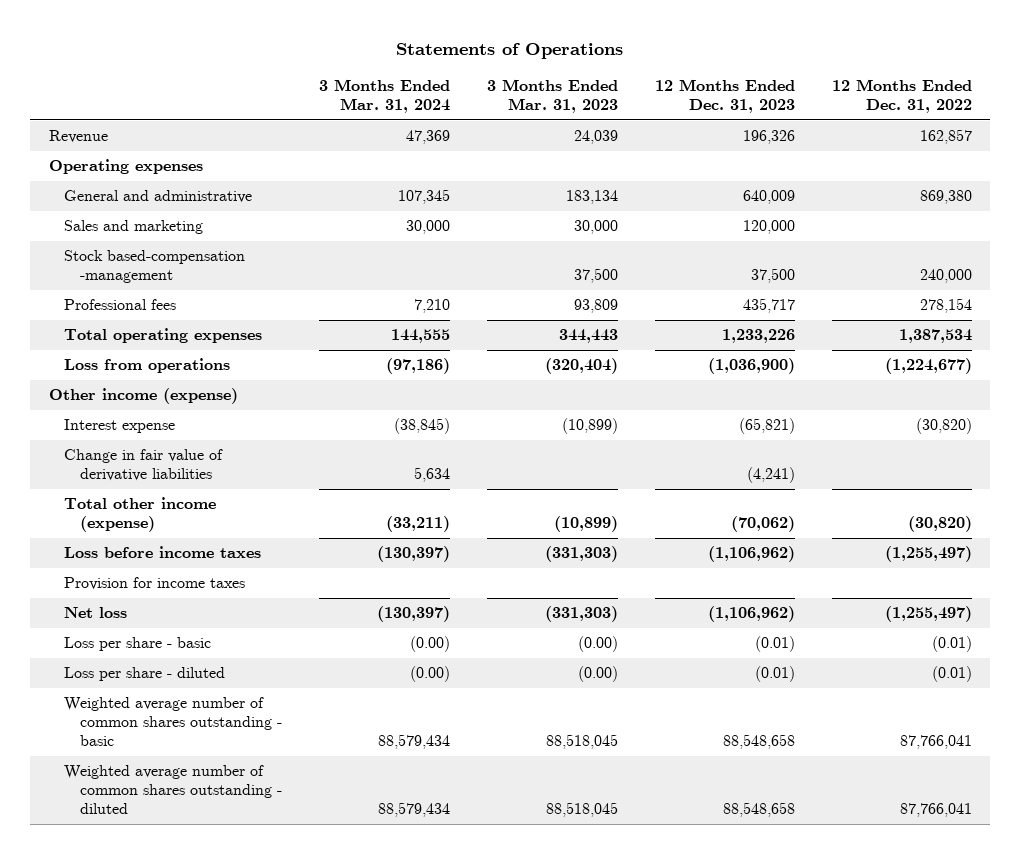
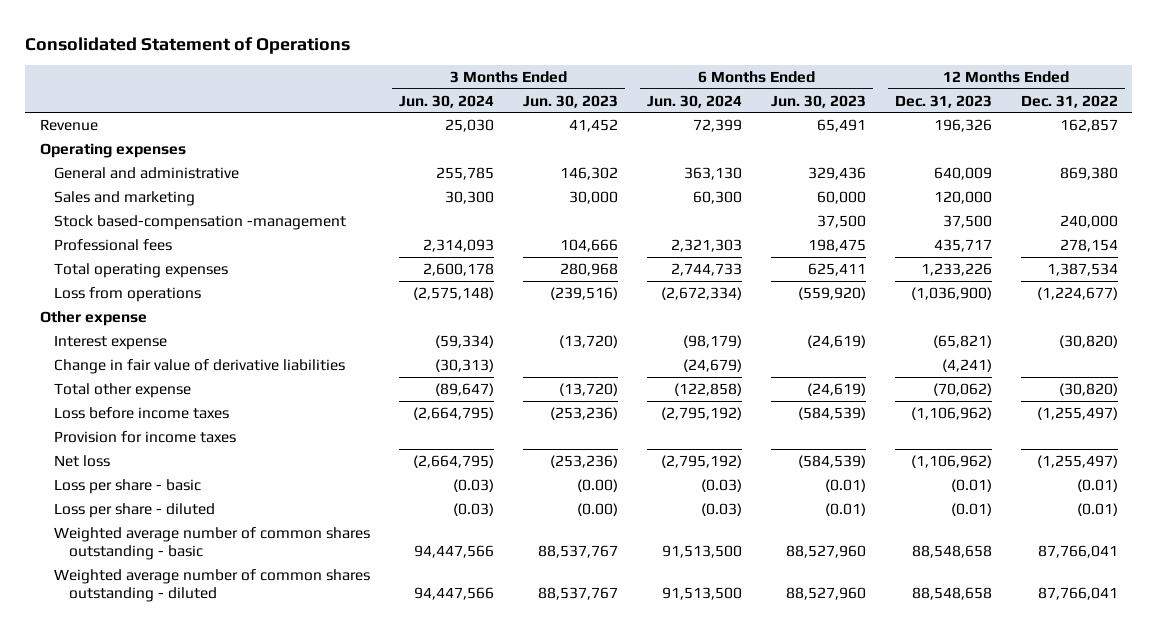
- Statements of Operations
+ Consolidated Statement of Operations
- | 3 Months Ended Mar. 31, 2024 | 3 Months Ended Mar. 31, 2023 | 12 Months Ended Dec. 31, 2023 | 12 Months Ended Dec. 31, 2022
+ | 3 Months Ended Jun. 30, 2024 | 3 Months Ended Jun. 30, 2023 | 6 Months Ended Jun. 30, 2024 | 6 Months Ended Jun. 30, 2023 | 12 Months Ended Dec. 31, 2023 | 12 Months Ended Dec. 31, 2022
- Other income (expense)
+ Other expense
- Total other income (expense) | (33,211) | (10,899) | (70,062) | (30,820)
+ Total other expense | (89,647) | (13,720) | (122,858) | (24,619) | (70,062) | (30,820)

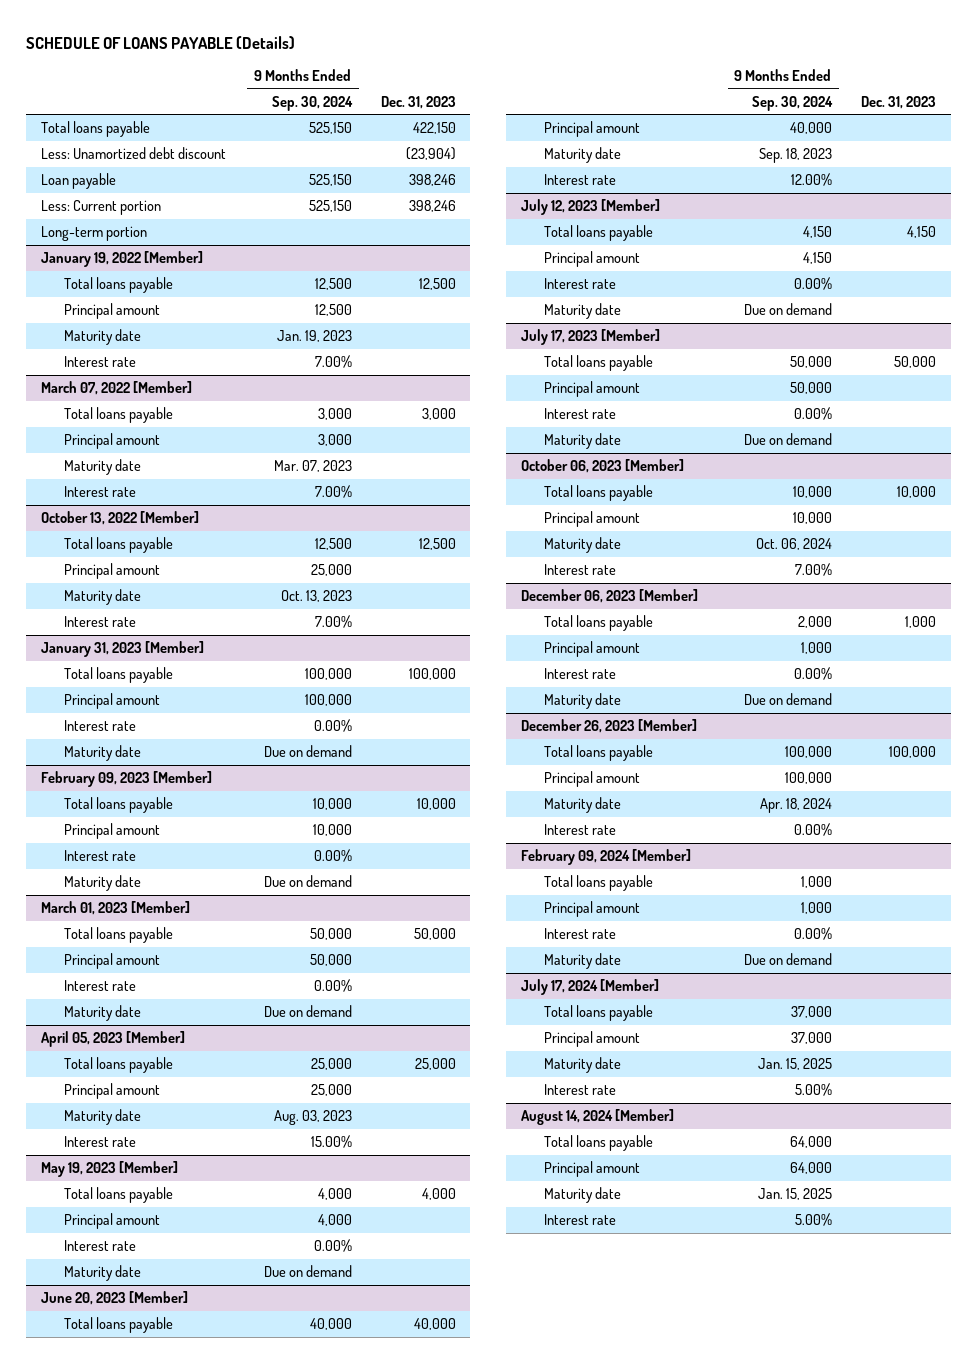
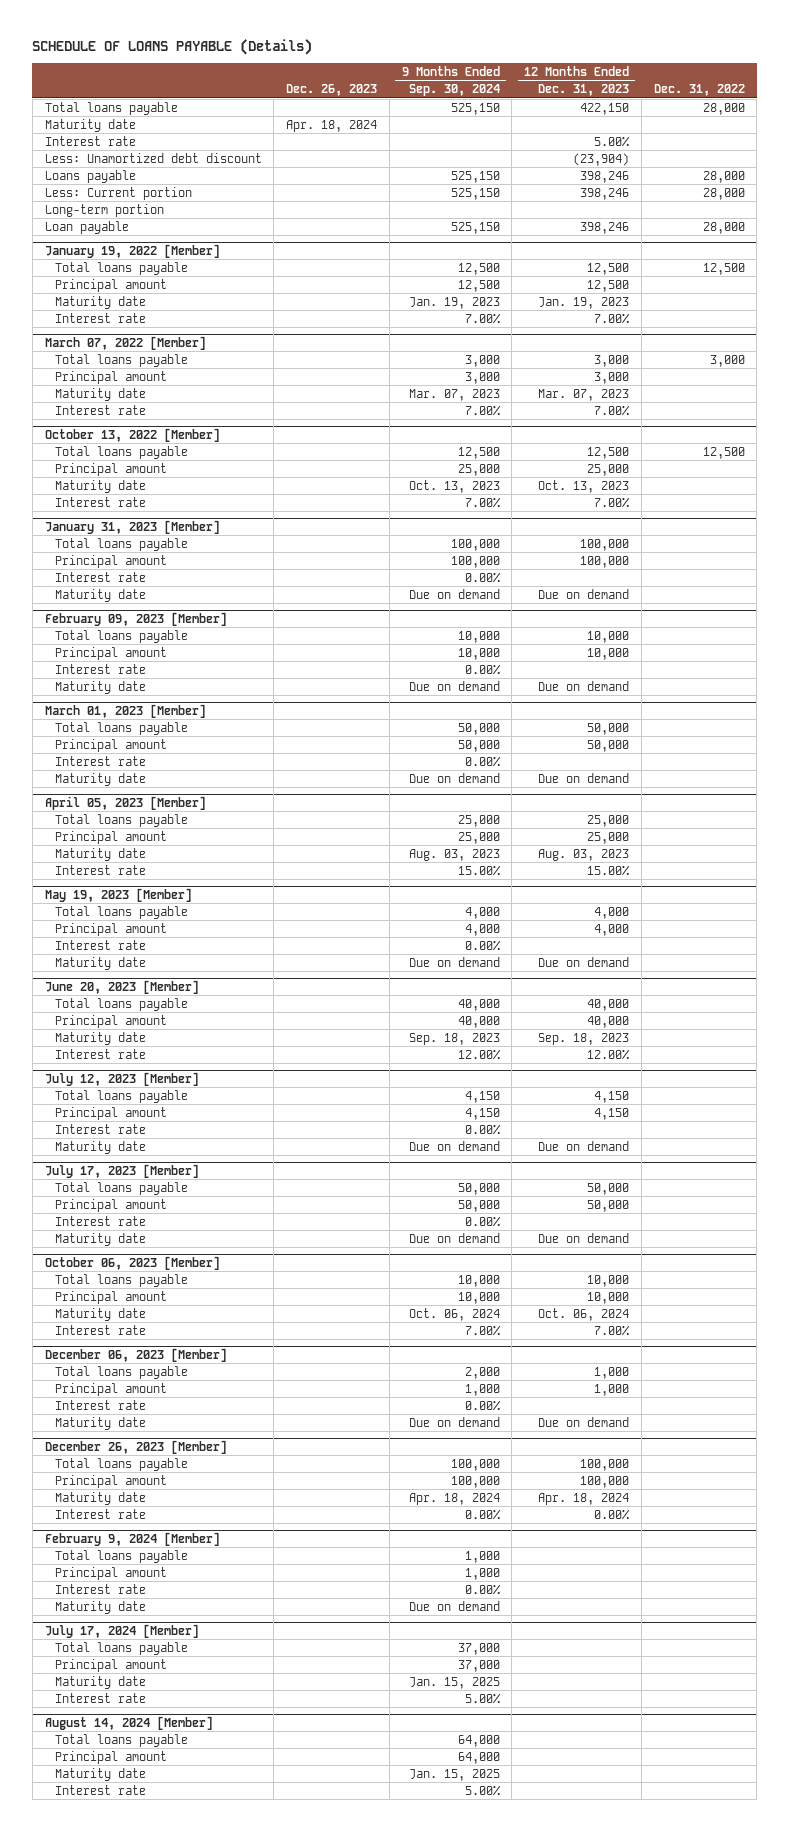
- | 9 Months Ended Sep. 30, 2024 | Dec. 31, 2023
+ | Dec. 26, 2023 | 9 Months Ended Sep. 30, 2024 | 12 Months Ended Dec. 31, 2023 | Dec. 31, 2022
+ Maturity date | Apr. 18, 2024 | | |
+ Interest rate | | | 5.00% |
+ Loans payable | | 525,150 | 398,246 | 28,000
moved down: Loan payable | | 525,150 | 398,246 | 28,000
- February 09, 2024 [Member]
+ February 9, 2024 [Member]

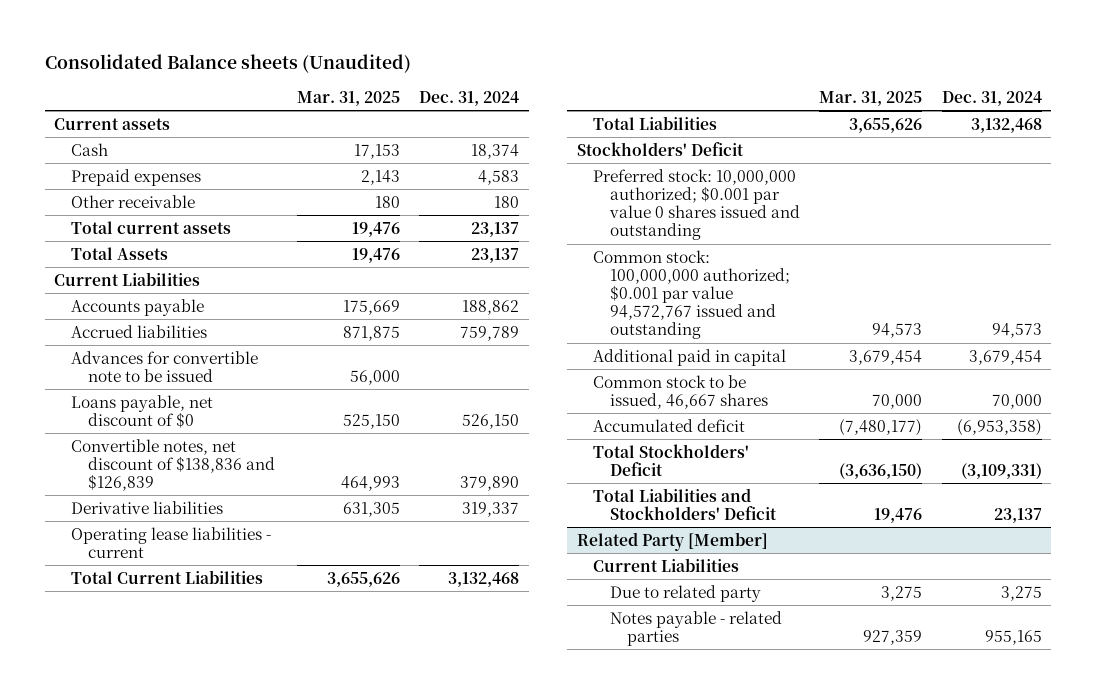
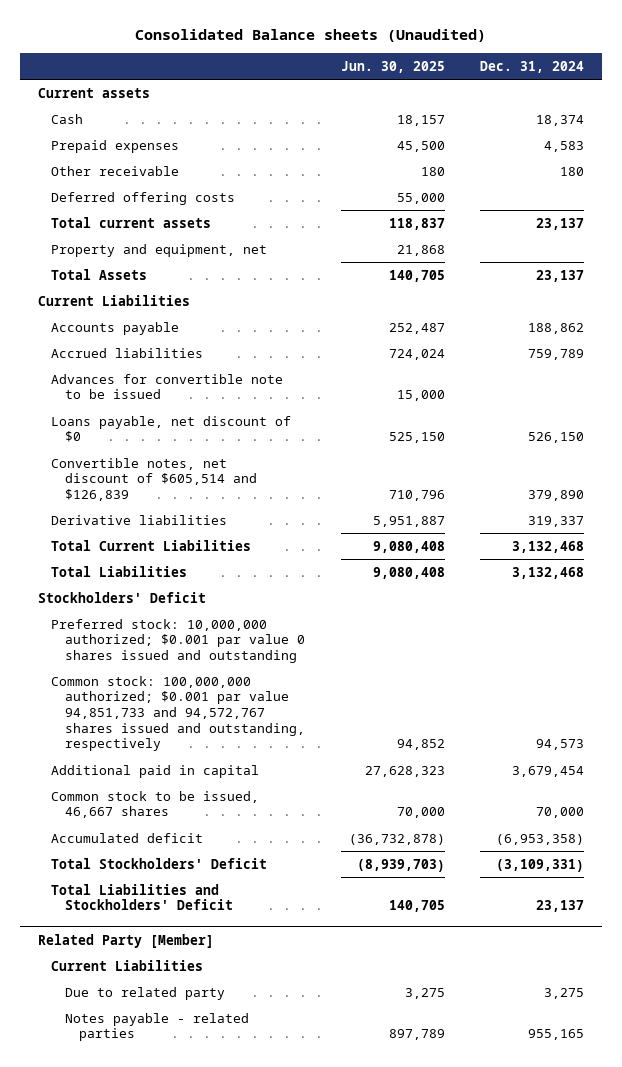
- | Mar. 31, 2025 | Dec. 31, 2024
+ | Jun. 30, 2025 | Dec. 31, 2024
+ Deferred offering costs | 55,000 |
+ Property and equipment, net | 21,868 |
- Convertible notes, net discount of $138,836 and $126,839 | 464,993 | 379,890
+ Convertible notes, net discount of $605,514 and $126,839 | 710,796 | 379,890
- Operating lease liabilities - current
- Common stock: 100,000,000 authorized; $0.001 par value 94,572,767 issued and outstanding | 94,573 | 94,573
+ Common stock: 100,000,000 authorized; $0.001 par value 94,851,733 and 94,572,767 shares issued and outstanding, respectively | 94,852 | 94,573

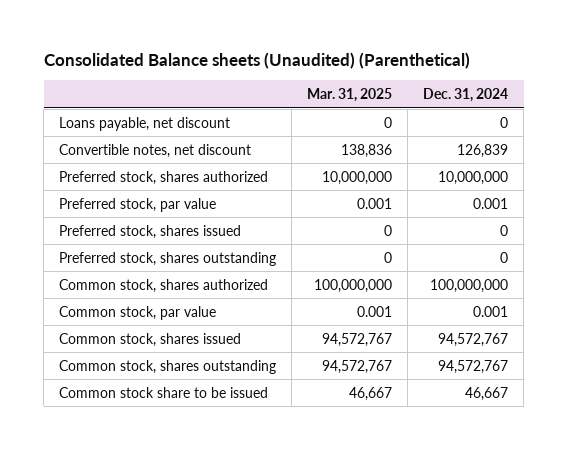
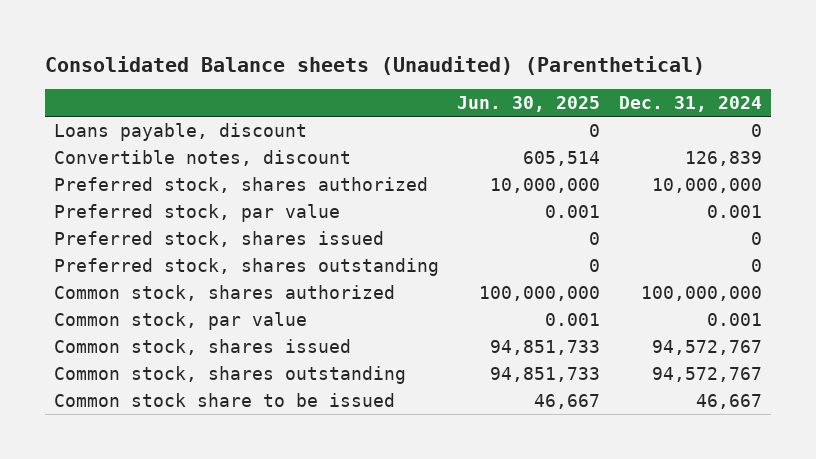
- | Mar. 31, 2025 | Dec. 31, 2024
+ | Jun. 30, 2025 | Dec. 31, 2024
- Loans payable, net discount | 0 | 0
- Convertible notes, net discount | 138,836 | 126,839
+ Loans payable, discount | 0 | 0
+ Convertible notes, discount | 605,514 | 126,839

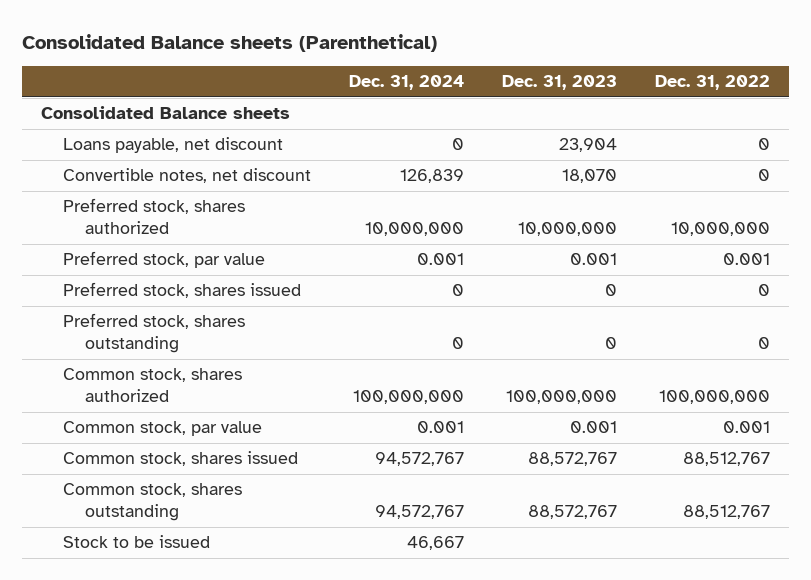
- Consolidated Balance sheets (Unaudited) (Parenthetical)
+ Consolidated Balance sheets (Parenthetical)
- | Jun. 30, 2025 | Dec. 31, 2024
+ | Dec. 31, 2024 | Dec. 31, 2023 | Dec. 31, 2022
- Loans payable, discount | 0 | 0
- Convertible notes, discount | 605,514 | 126,839
+ Consolidated Balance sheets
+ Loans payable, net discount | 0 | 23,904 | 0
+ Convertible notes, net discount | 126,839 | 18,070 | 0
- Common stock share to be issued | 46,667 | 46,667
+ Stock to be issued | 46,667 | |

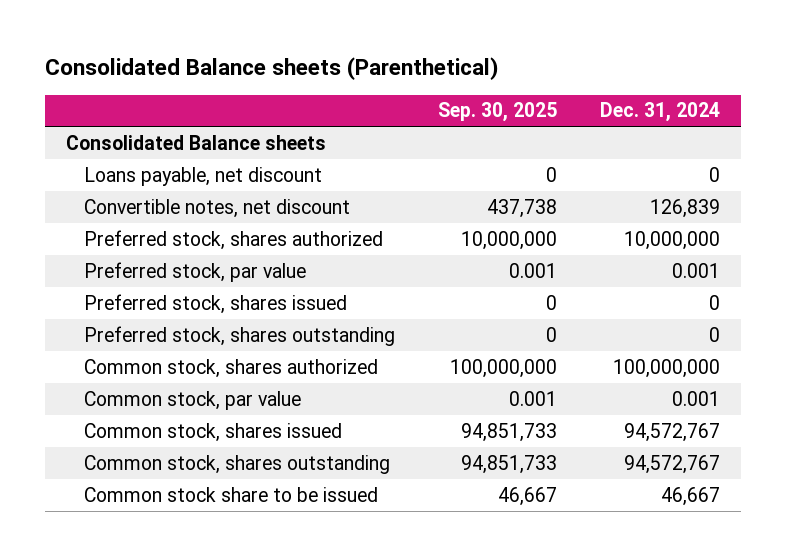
- | Dec. 31, 2024 | Dec. 31, 2023 | Dec. 31, 2022
+ | Sep. 30, 2025 | Dec. 31, 2024
- Stock to be issued | 46,667 | |
+ Common stock share to be issued | 46,667 | 46,667

